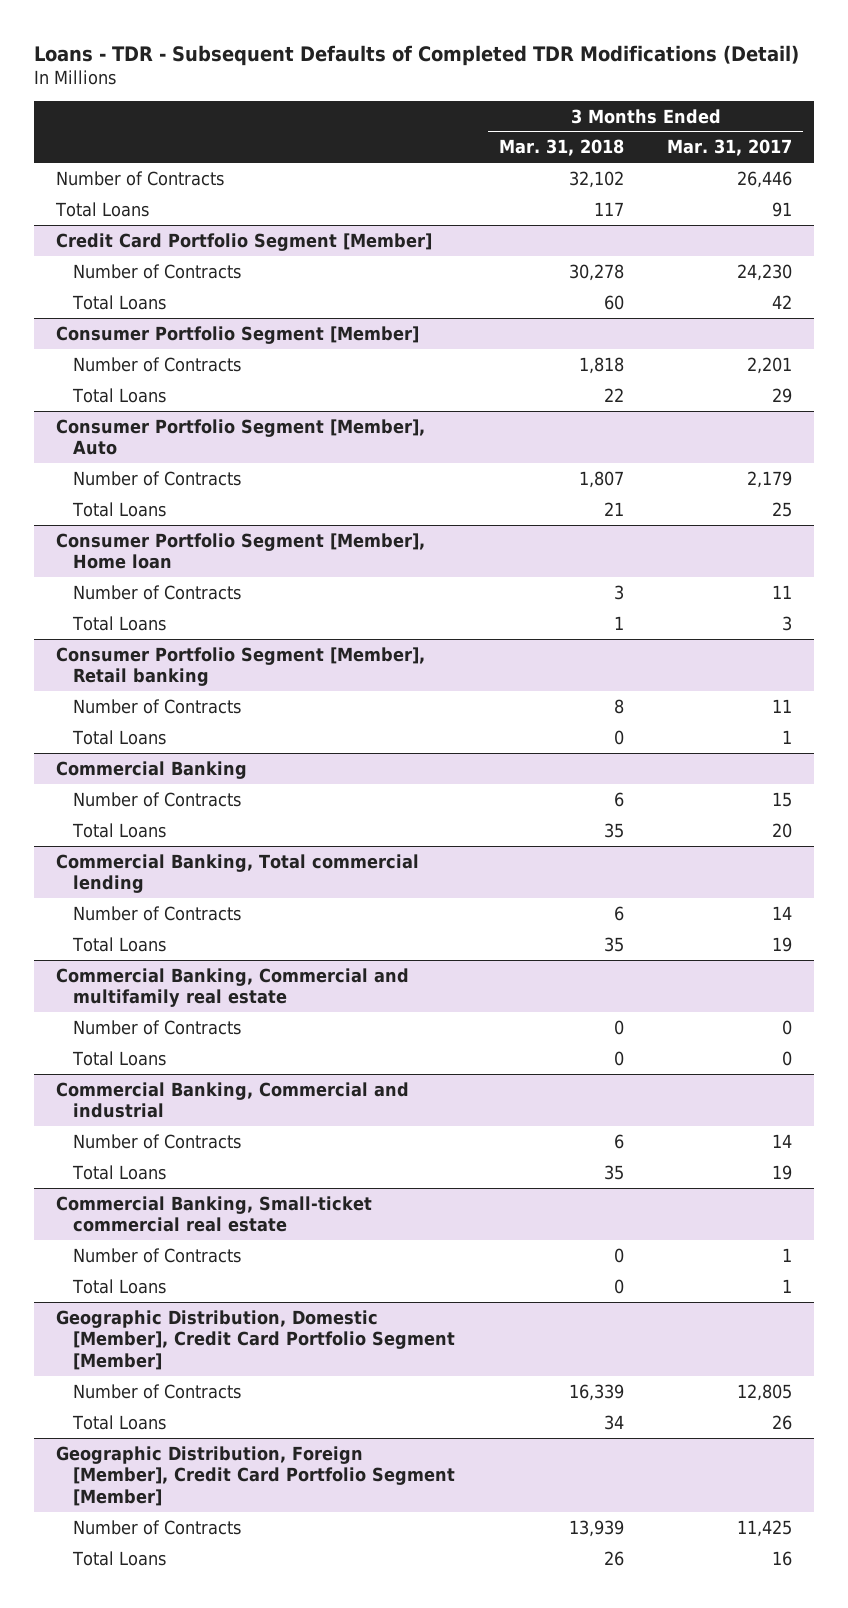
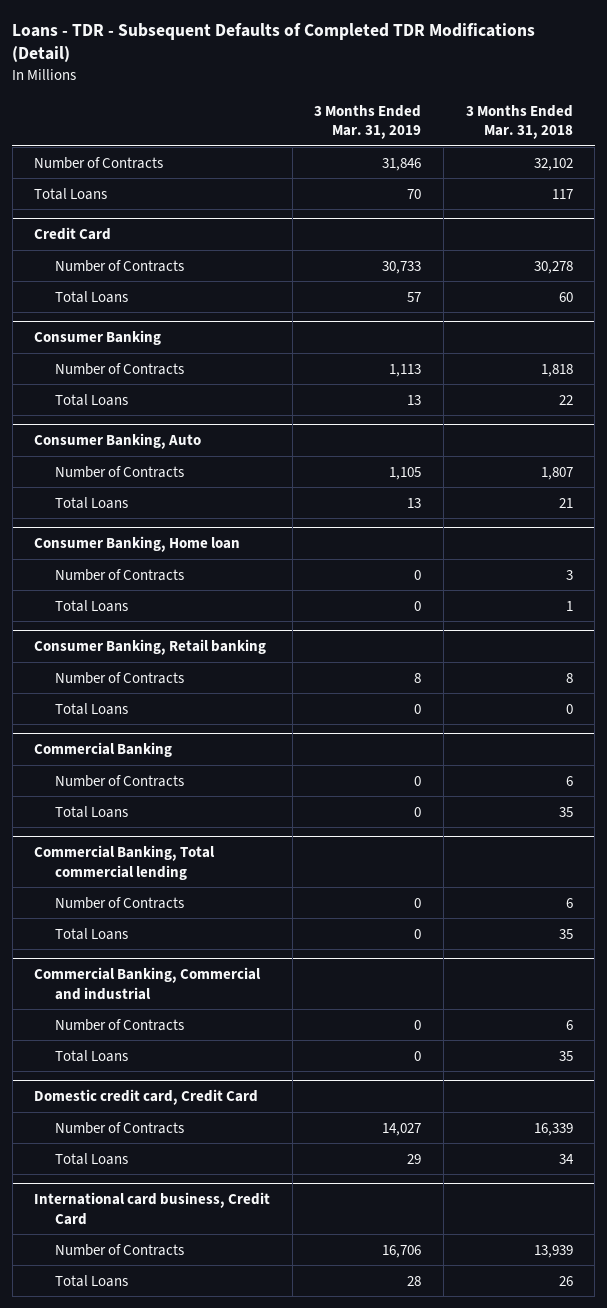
- | 3 Months Ended Mar. 31, 2018 | 3 Months Ended Mar. 31, 2017
+ | 3 Months Ended Mar. 31, 2019 | 3 Months Ended Mar. 31, 2018
- Credit Card Portfolio Segment [Member]
+ Credit Card
- Consumer Portfolio Segment [Member]
+ Consumer Banking
- Consumer Portfolio Segment [Member], Auto
+ Consumer Banking, Auto
- Consumer Portfolio Segment [Member], Home loan
+ Consumer Banking, Home loan
- Consumer Portfolio Segment [Member], Retail banking
+ Consumer Banking, Retail banking
- Commercial Banking, Commercial and multifamily real estate
- Number of Contracts | 0 | 0
- Total Loans | 0 | 0
- Commercial Banking, Small-ticket commercial real estate
- Number of Contracts | 0 | 1
- Total Loans | 0 | 1
- Geographic Distribution, Domestic [Member], Credit Card Portfolio Segment [Member]
+ Domestic credit card, Credit Card
- Geographic Distribution, Foreign [Member], Credit Card Portfolio Segment [Member]
+ International card business, Credit Card

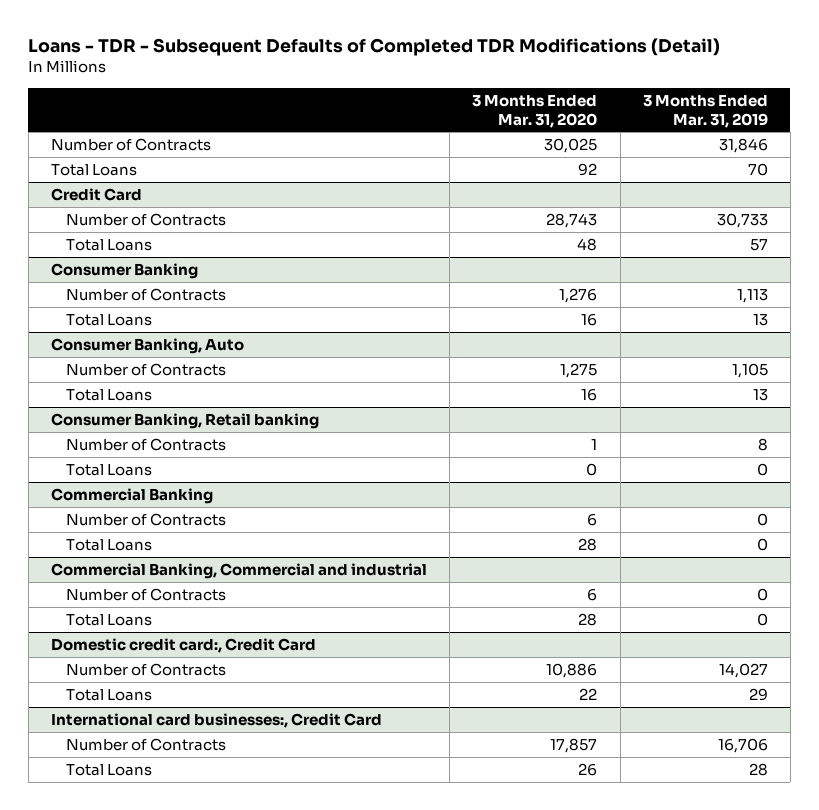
- | 3 Months Ended Mar. 31, 2019 | 3 Months Ended Mar. 31, 2018
+ | 3 Months Ended Mar. 31, 2020 | 3 Months Ended Mar. 31, 2019
- Consumer Banking, Home loan
- Number of Contracts | 0 | 3
- Total Loans | 0 | 1
- Commercial Banking, Total commercial lending
- Number of Contracts | 0 | 6
- Total Loans | 0 | 35
- Domestic credit card, Credit Card
+ Domestic credit card:, Credit Card
- International card business, Credit Card
+ International card businesses:, Credit Card

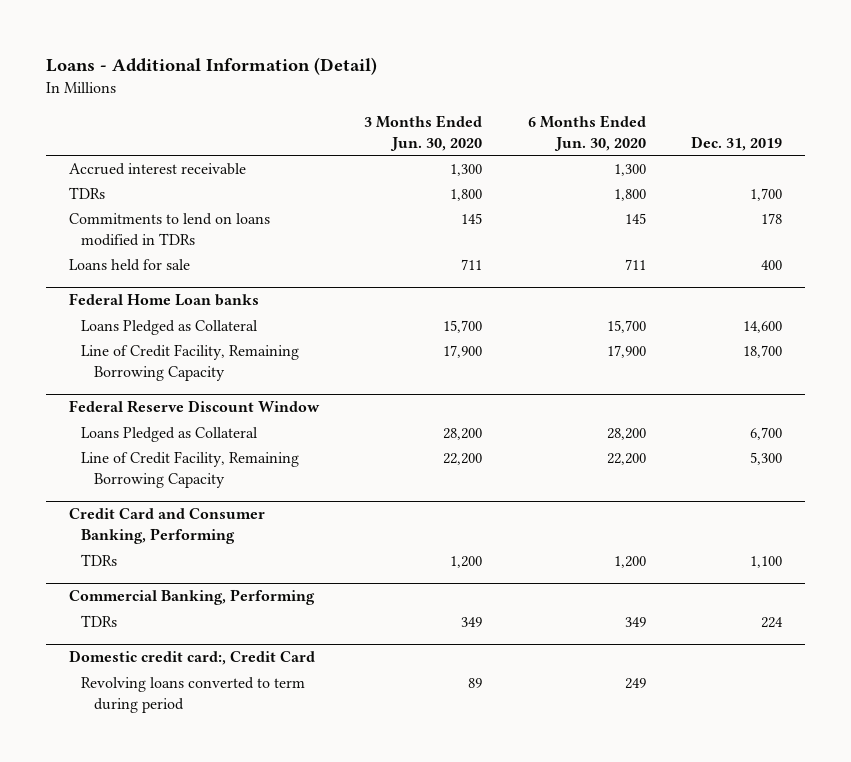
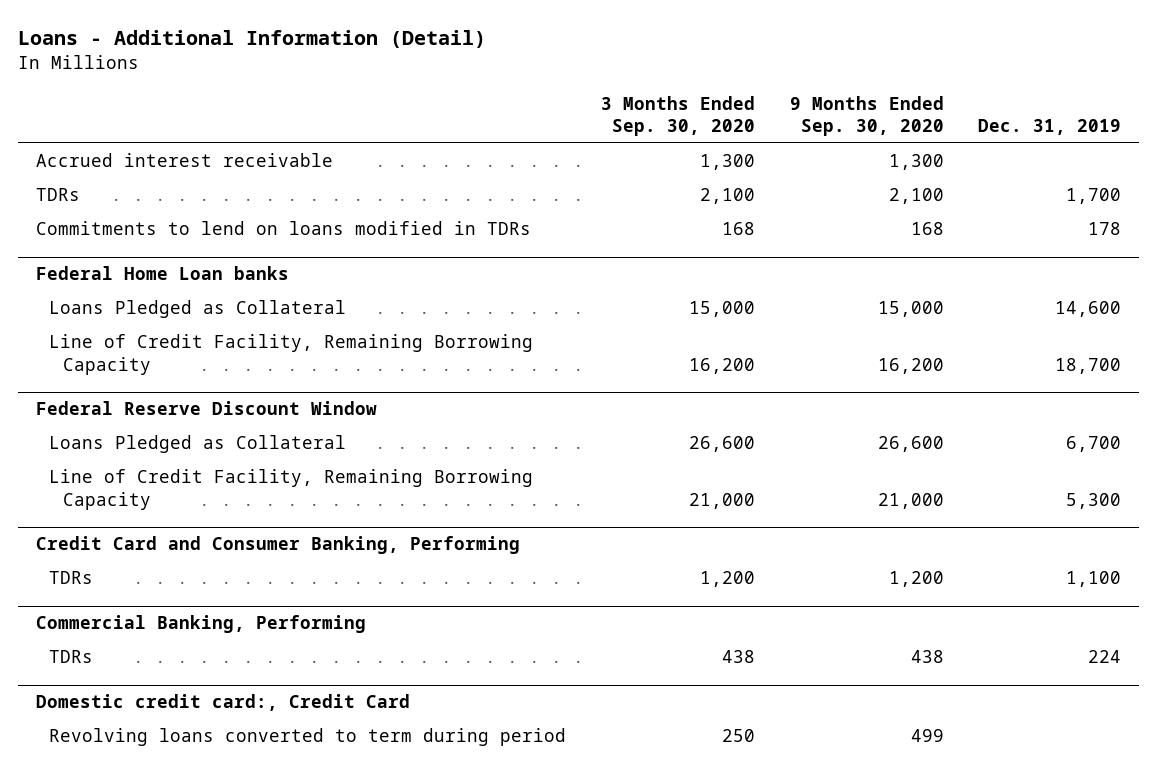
- | 3 Months Ended Jun. 30, 2020 | 6 Months Ended Jun. 30, 2020 | Dec. 31, 2019
+ | 3 Months Ended Sep. 30, 2020 | 9 Months Ended Sep. 30, 2020 | Dec. 31, 2019
- Loans held for sale | 711 | 711 | 400

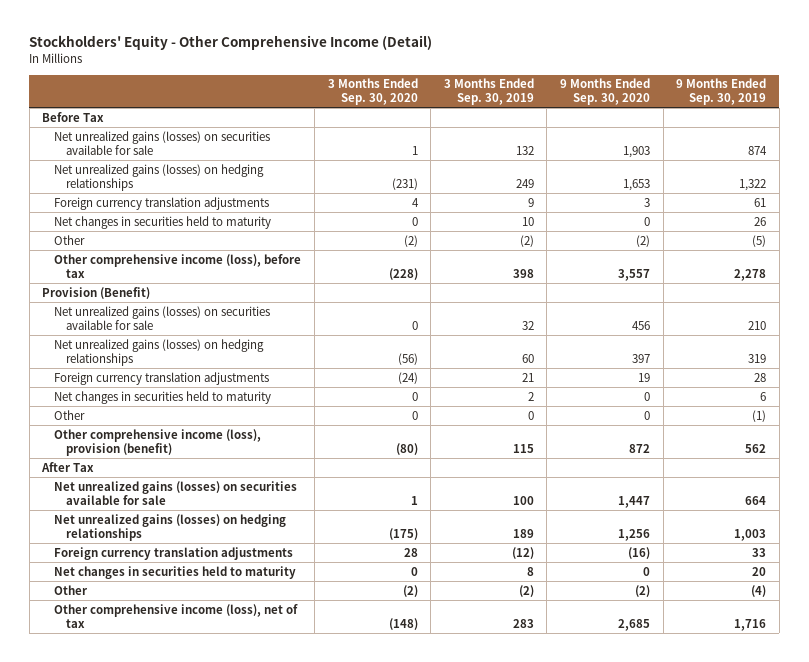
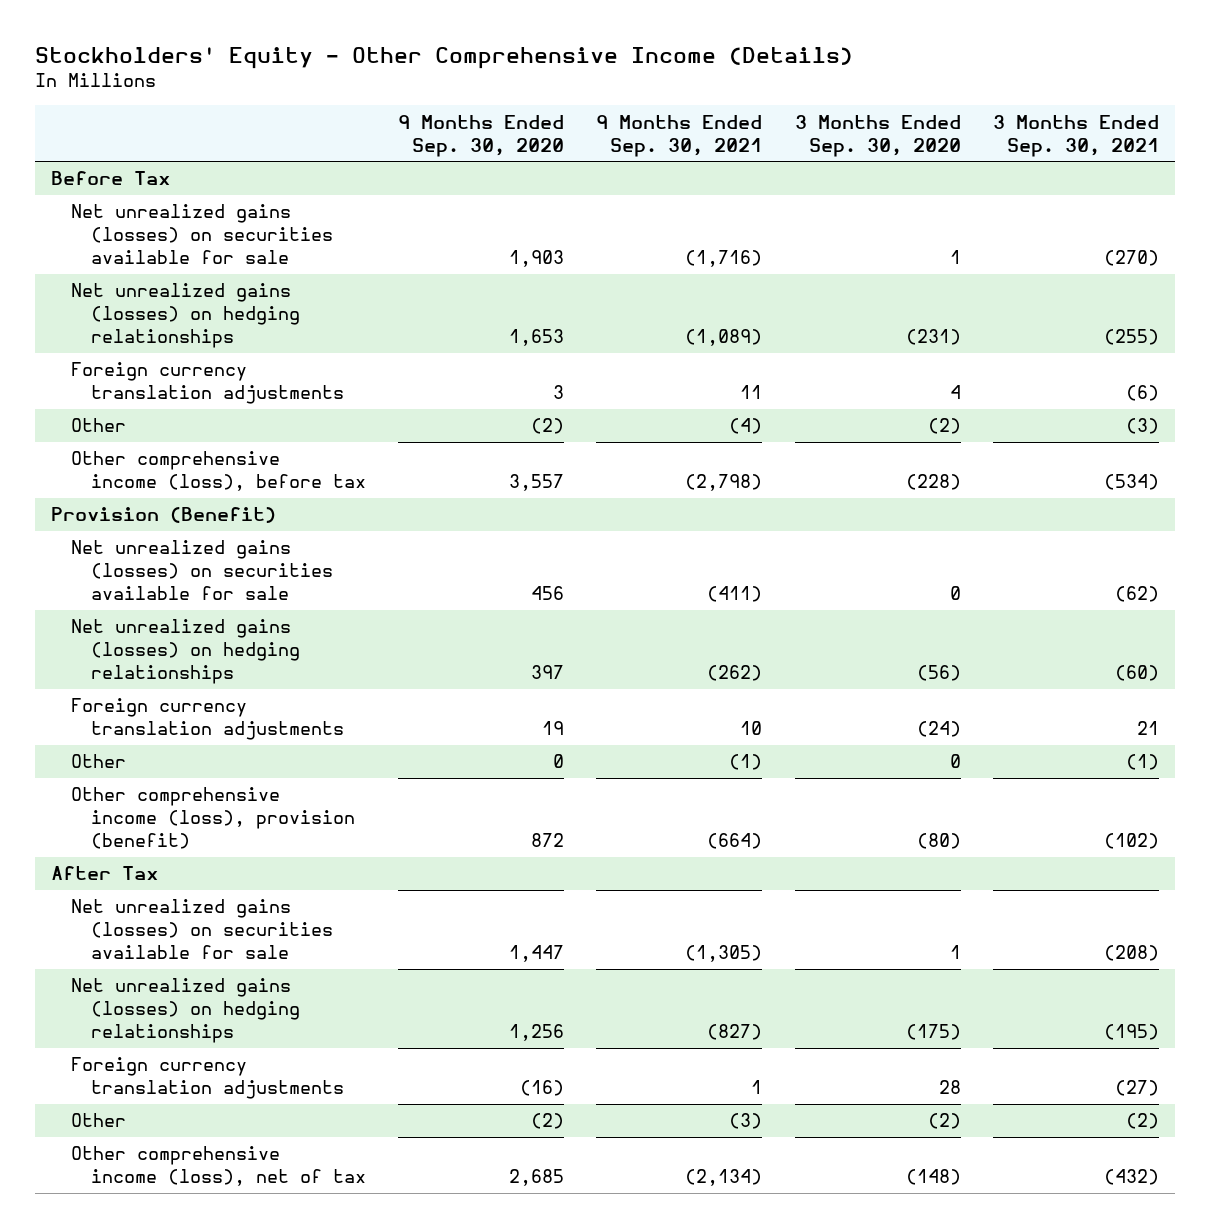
- Stockholders' Equity - Other Comprehensive Income (Detail)
+ Stockholders' Equity - Other Comprehensive Income (Details)
- | 3 Months Ended Sep. 30, 2020 | 3 Months Ended Sep. 30, 2019 | 9 Months Ended Sep. 30, 2020 | 9 Months Ended Sep. 30, 2019
+ | 9 Months Ended Sep. 30, 2020 | 9 Months Ended Sep. 30, 2021 | 3 Months Ended Sep. 30, 2020 | 3 Months Ended Sep. 30, 2021
- Net changes in securities held to maturity | 0 | 10 | 0 | 26
- Net changes in securities held to maturity | 0 | 2 | 0 | 6
- Net changes in securities held to maturity | 0 | 8 | 0 | 20

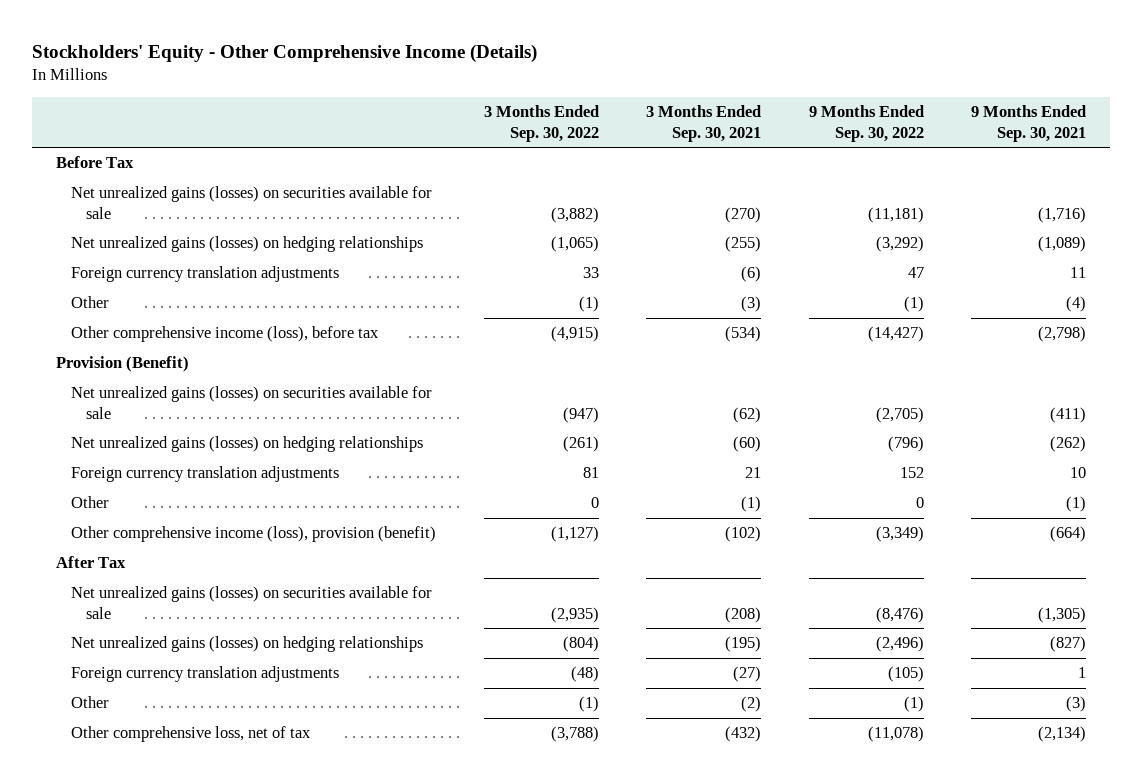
- | 9 Months Ended Sep. 30, 2020 | 9 Months Ended Sep. 30, 2021 | 3 Months Ended Sep. 30, 2020 | 3 Months Ended Sep. 30, 2021
+ | 3 Months Ended Sep. 30, 2022 | 3 Months Ended Sep. 30, 2021 | 9 Months Ended Sep. 30, 2022 | 9 Months Ended Sep. 30, 2021
- Other comprehensive income (loss), net of tax | 2,685 | (2,134) | (148) | (432)
+ Other comprehensive loss, net of tax | (3,788) | (432) | (11,078) | (2,134)

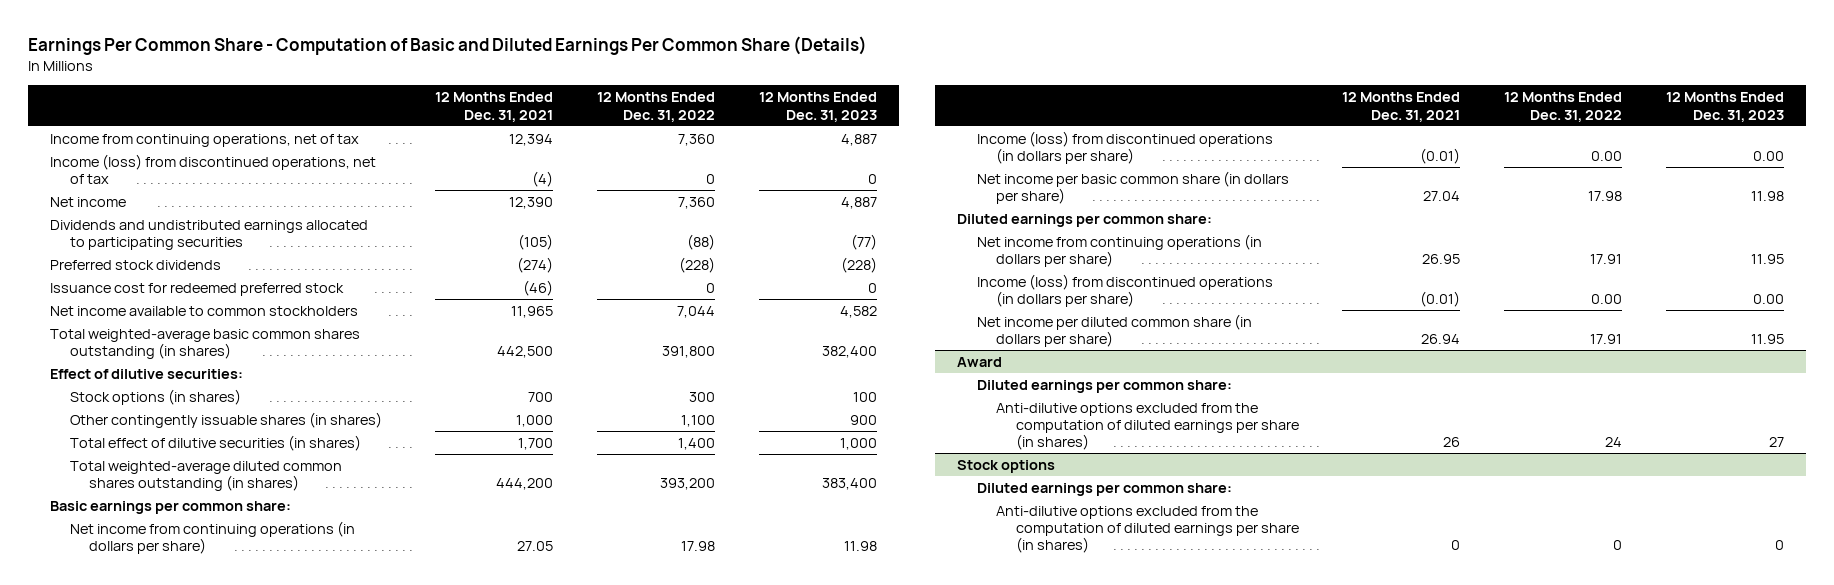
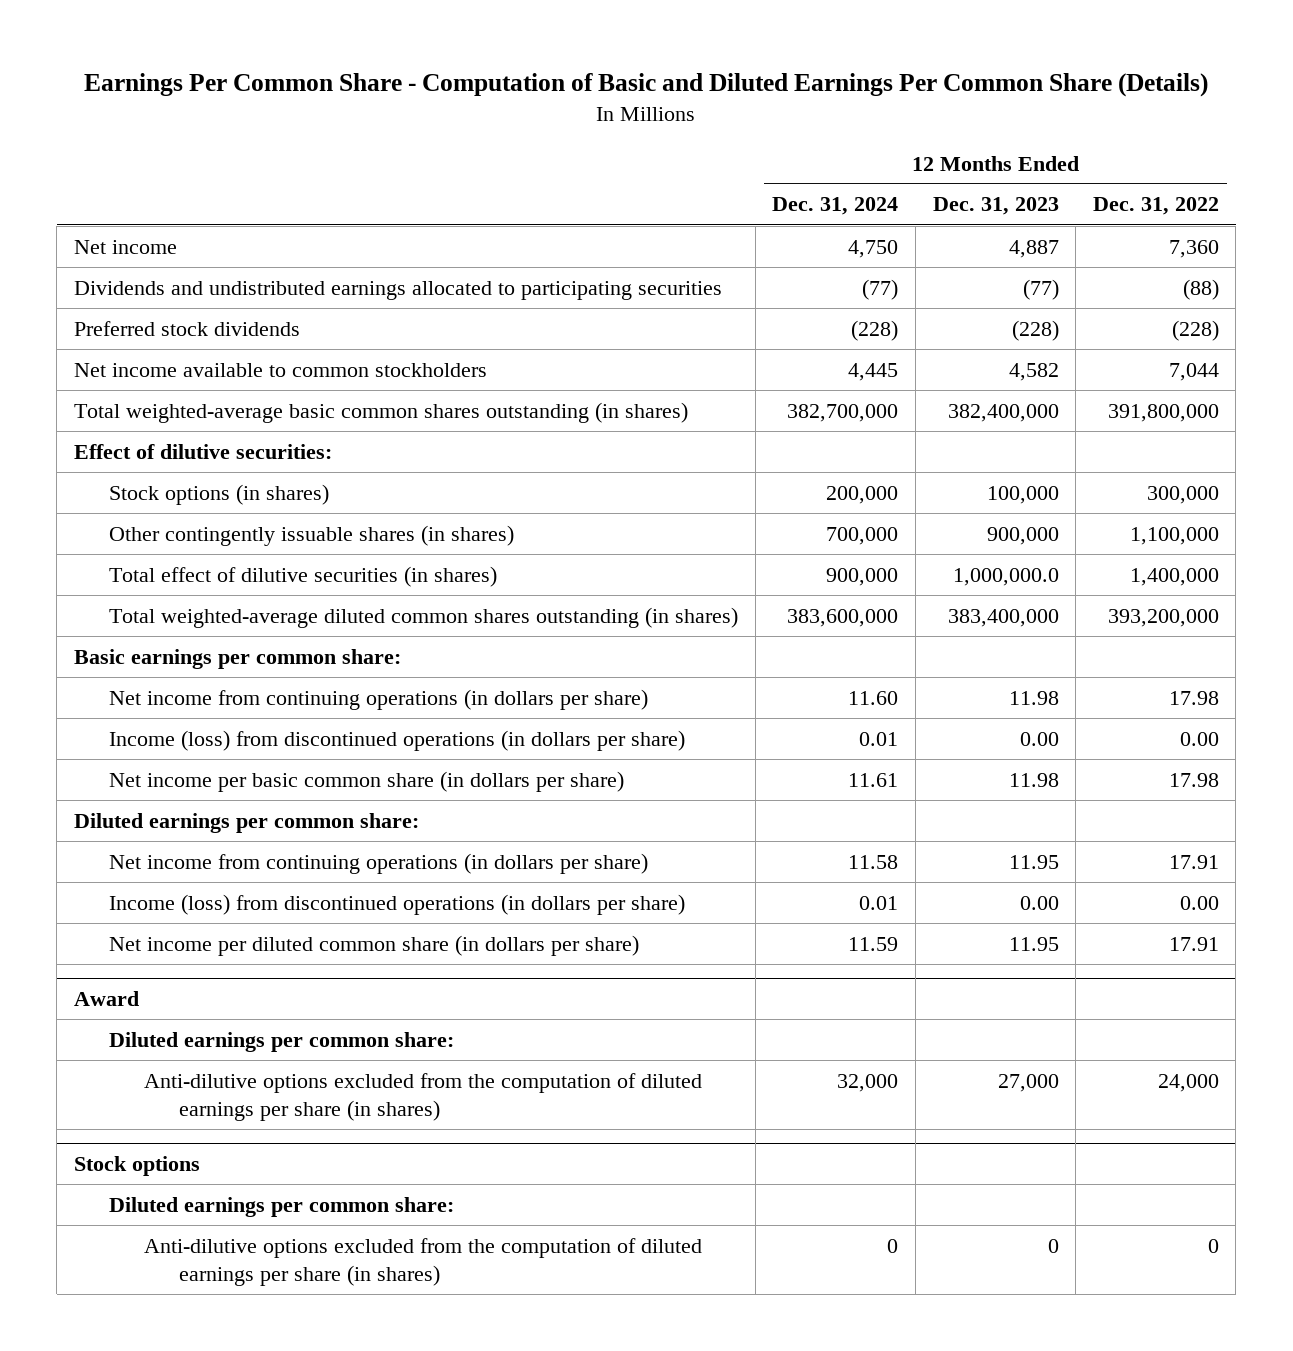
- | 12 Months Ended Dec. 31, 2021 | 12 Months Ended Dec. 31, 2022 | 12 Months Ended Dec. 31, 2023
+ | 12 Months Ended Dec. 31, 2024 | 12 Months Ended Dec. 31, 2023 | 12 Months Ended Dec. 31, 2022
- Income from continuing operations, net of tax | 12,394 | 7,360 | 4,887
- Income (loss) from discontinued operations, net of tax | (4) | 0 | 0
- Issuance cost for redeemed preferred stock | (46) | 0 | 0
- Total weighted-average basic common shares outstanding (in shares) | 442,500 | 391,800 | 382,400
+ Total weighted-average basic common shares outstanding (in shares) | 382,700,000 | 382,400,000 | 391,800,000
- Stock options (in shares) | 700 | 300 | 100
- Other contingently issuable shares (in shares) | 1,000 | 1,100 | 900
- Total effect of dilutive securities (in shares) | 1,700 | 1,400 | 1,000
- Total weighted-average diluted common shares outstanding (in shares) | 444,200 | 393,200 | 383,400
+ Stock options (in shares) | 200,000 | 100,000 | 300,000
+ Other contingently issuable shares (in shares) | 700,000 | 900,000 | 1,100,000
+ Total effect of dilutive securities (in shares) | 900,000 | 1,000,000.0 | 1,400,000
+ Total weighted-average diluted common shares outstanding (in shares) | 383,600,000 | 383,400,000 | 393,200,000
@ Award
- Anti-dilutive options excluded from the computation of diluted earnings per share (in shares) | 26 | 24 | 27
+ Anti-dilutive options excluded from the computation of diluted earnings per share (in shares) | 32,000 | 27,000 | 24,000

